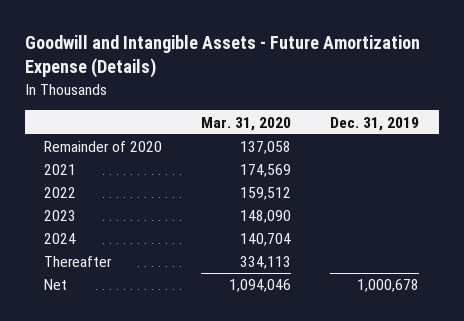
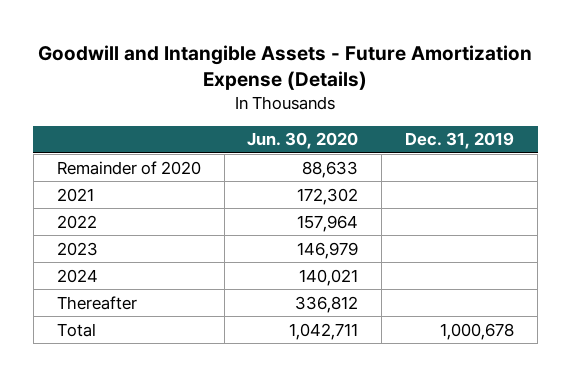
- | Mar. 31, 2020 | Dec. 31, 2019
+ | Jun. 30, 2020 | Dec. 31, 2019
- Net | 1,094,046 | 1,000,678
+ Total | 1,042,711 | 1,000,678

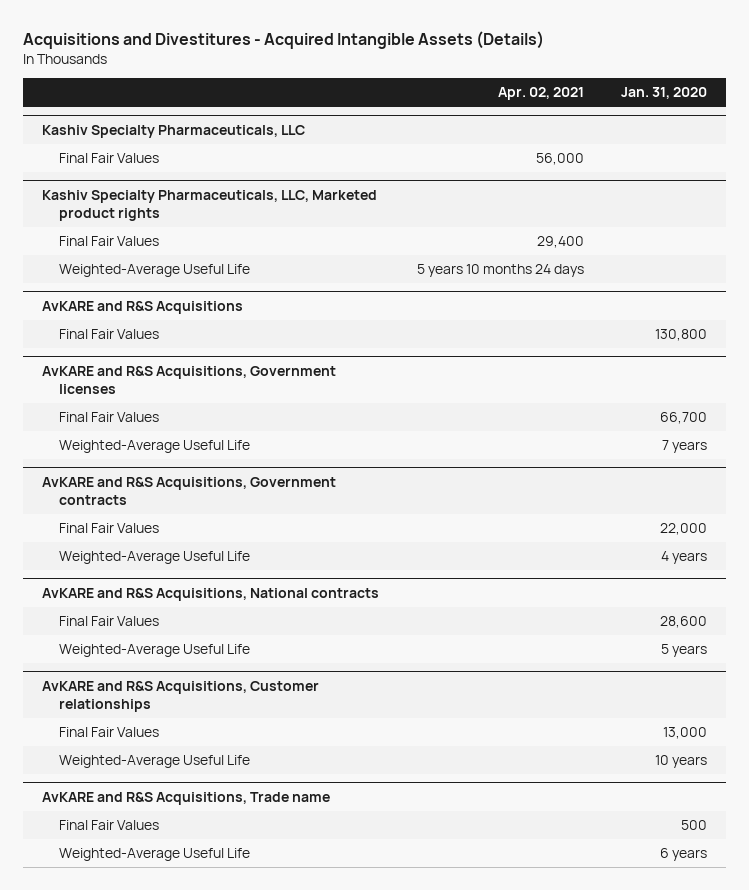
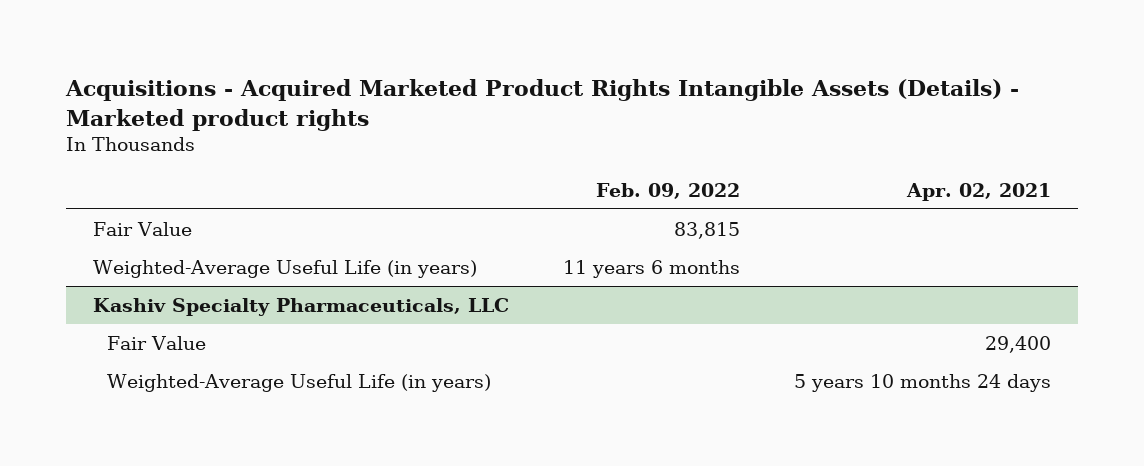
- Acquisitions and Divestitures - Acquired Intangible Assets (Details)
+ Acquisitions - Acquired Marketed Product Rights Intangible Assets (Details) - Marketed product rights
- | Apr. 02, 2021 | Jan. 31, 2020
+ | Feb. 09, 2022 | Apr. 02, 2021
+ Fair Value | 83,815 |
+ Weighted-Average Useful Life (in years) | 11 years 6 months |
@ Kashiv Specialty Pharmaceuticals, LLC
- Final Fair Values | 56,000 |
- Kashiv Specialty Pharmaceuticals, LLC, Marketed product rights
- Final Fair Values | 29,400 |
- Weighted-Average Useful Life | 5 years 10 months 24 days |
- AvKARE and R&S Acquisitions
- Final Fair Values | | 130,800
- AvKARE and R&S Acquisitions, Government licenses
- Final Fair Values | | 66,700
- Weighted-Average Useful Life | | 7 years
- AvKARE and R&S Acquisitions, Government contracts
- Final Fair Values | | 22,000
- Weighted-Average Useful Life | | 4 years
- AvKARE and R&S Acquisitions, National contracts
- Final Fair Values | | 28,600
- Weighted-Average Useful Life | | 5 years
- AvKARE and R&S Acquisitions, Customer relationships
- Final Fair Values | | 13,000
- Weighted-Average Useful Life | | 10 years
- AvKARE and R&S Acquisitions, Trade name
- Final Fair Values | | 500
- Weighted-Average Useful Life | | 6 years
@ Kashiv Specialty Pharmaceuticals, LLC
+ Fair Value | | 29,400
+ Weighted-Average Useful Life (in years) | | 5 years 10 months 24 days

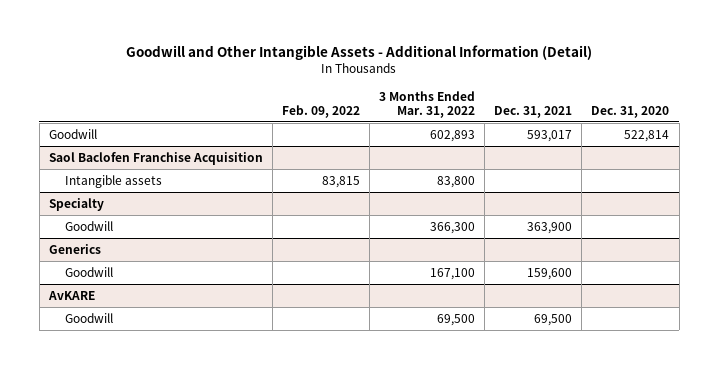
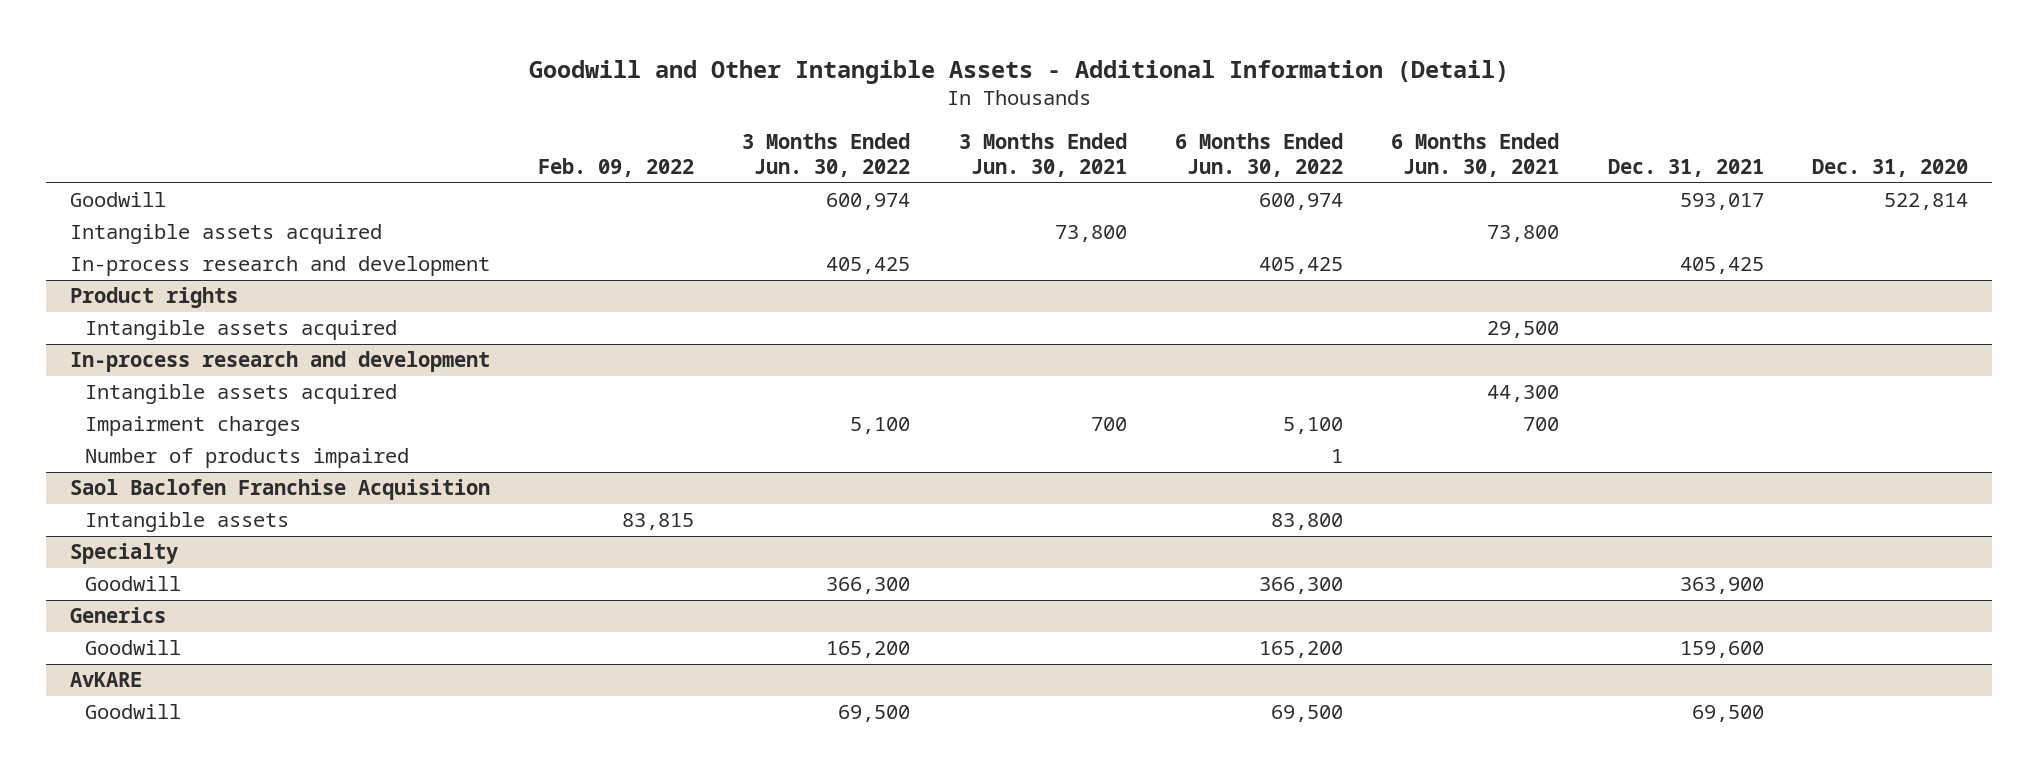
- | Feb. 09, 2022 | 3 Months Ended Mar. 31, 2022 | Dec. 31, 2021 | Dec. 31, 2020
+ | Feb. 09, 2022 | 3 Months Ended Jun. 30, 2022 | 3 Months Ended Jun. 30, 2021 | 6 Months Ended Jun. 30, 2022 | 6 Months Ended Jun. 30, 2021 | Dec. 31, 2021 | Dec. 31, 2020
+ Intangible assets acquired | | | 73,800 | | 73,800 | |
+ In-process research and development | | 405,425 | | 405,425 | | 405,425 |
+ Product rights
+ Intangible assets acquired | | | | | 29,500 | |
+ In-process research and development
+ Intangible assets acquired | | | | | 44,300 | |
+ Impairment charges | | 5,100 | 700 | 5,100 | 700 | |
+ Number of products impaired | | | | 1 | | |

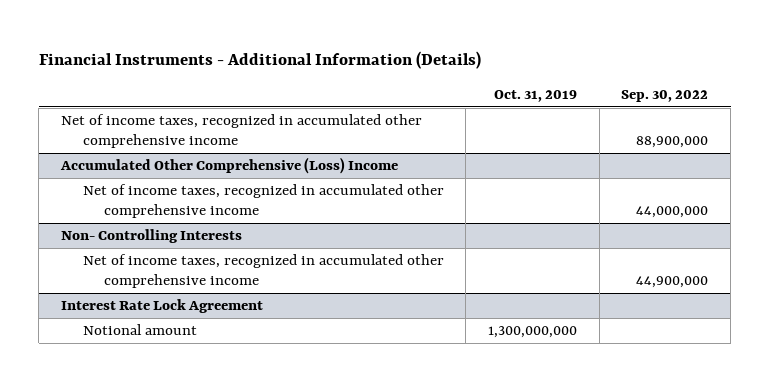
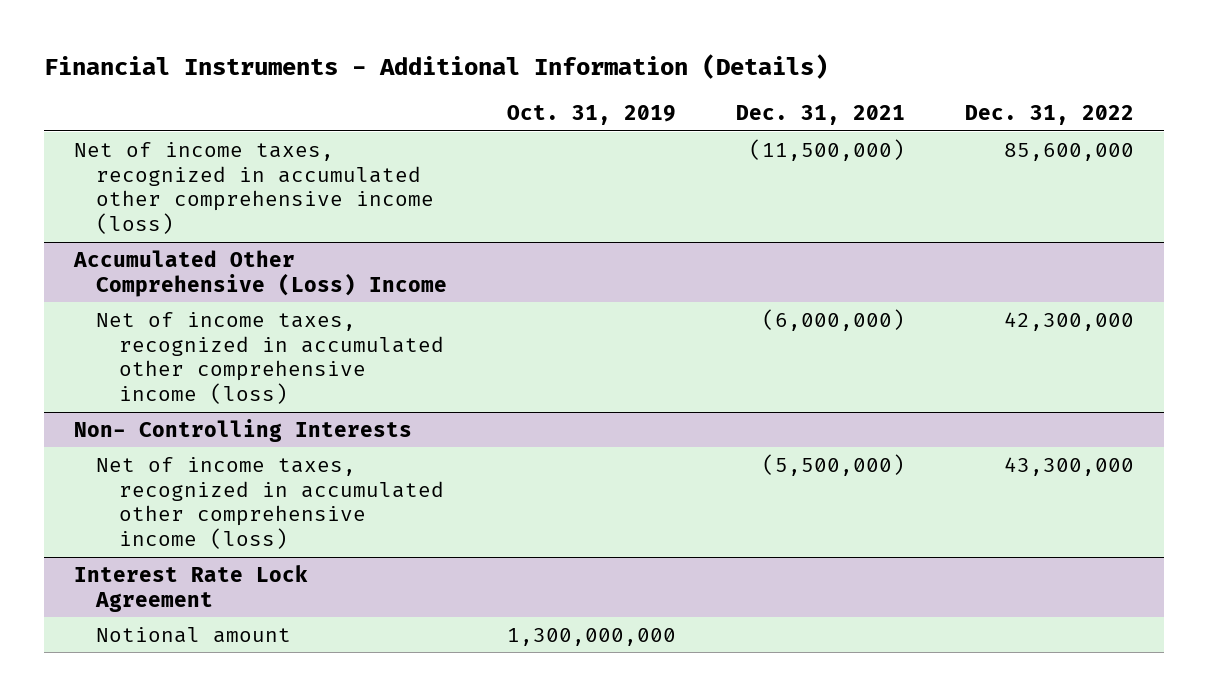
- | Oct. 31, 2019 | Sep. 30, 2022
+ | Oct. 31, 2019 | Dec. 31, 2021 | Dec. 31, 2022
- Net of income taxes, recognized in accumulated other comprehensive income | | 88,900,000
+ Net of income taxes, recognized in accumulated other comprehensive income (loss) | | (11,500,000) | 85,600,000
@ Accumulated Other Comprehensive (Loss) Income
- Net of income taxes, recognized in accumulated other comprehensive income | | 44,000,000
+ Net of income taxes, recognized in accumulated other comprehensive income (loss) | | (6,000,000) | 42,300,000
@ Non- Controlling Interests
- Net of income taxes, recognized in accumulated other comprehensive income | | 44,900,000
+ Net of income taxes, recognized in accumulated other comprehensive income (loss) | | (5,500,000) | 43,300,000

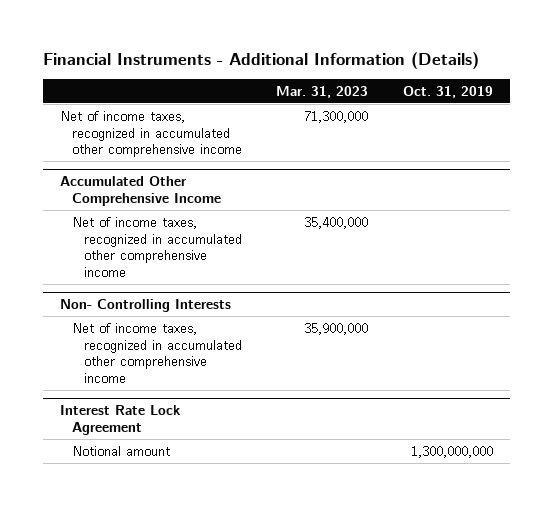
- | Oct. 31, 2019 | Dec. 31, 2021 | Dec. 31, 2022
+ | Mar. 31, 2023 | Oct. 31, 2019
- Net of income taxes, recognized in accumulated other comprehensive income (loss) | | (11,500,000) | 85,600,000
- Accumulated Other Comprehensive (Loss) Income
- Net of income taxes, recognized in accumulated other comprehensive income (loss) | | (6,000,000) | 42,300,000
+ Net of income taxes, recognized in accumulated other comprehensive income | 71,300,000 |
+ Accumulated Other Comprehensive Income
+ Net of income taxes, recognized in accumulated other comprehensive income | 35,400,000 |
@ Non- Controlling Interests
- Net of income taxes, recognized in accumulated other comprehensive income (loss) | | (5,500,000) | 43,300,000
+ Net of income taxes, recognized in accumulated other comprehensive income | 35,900,000 |

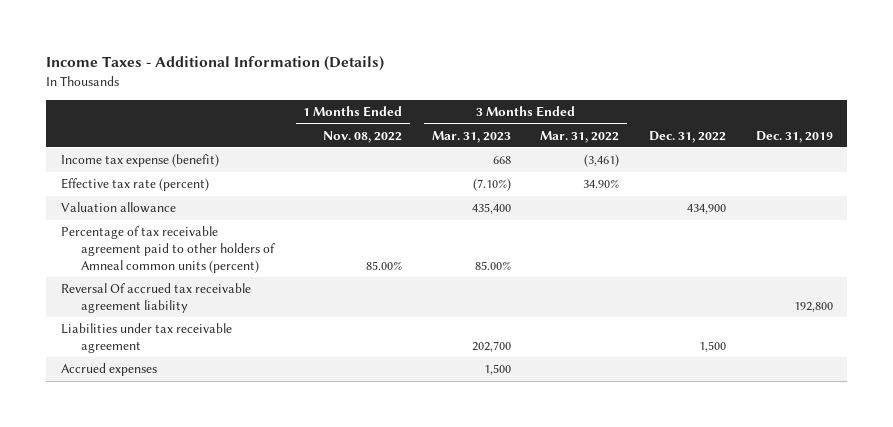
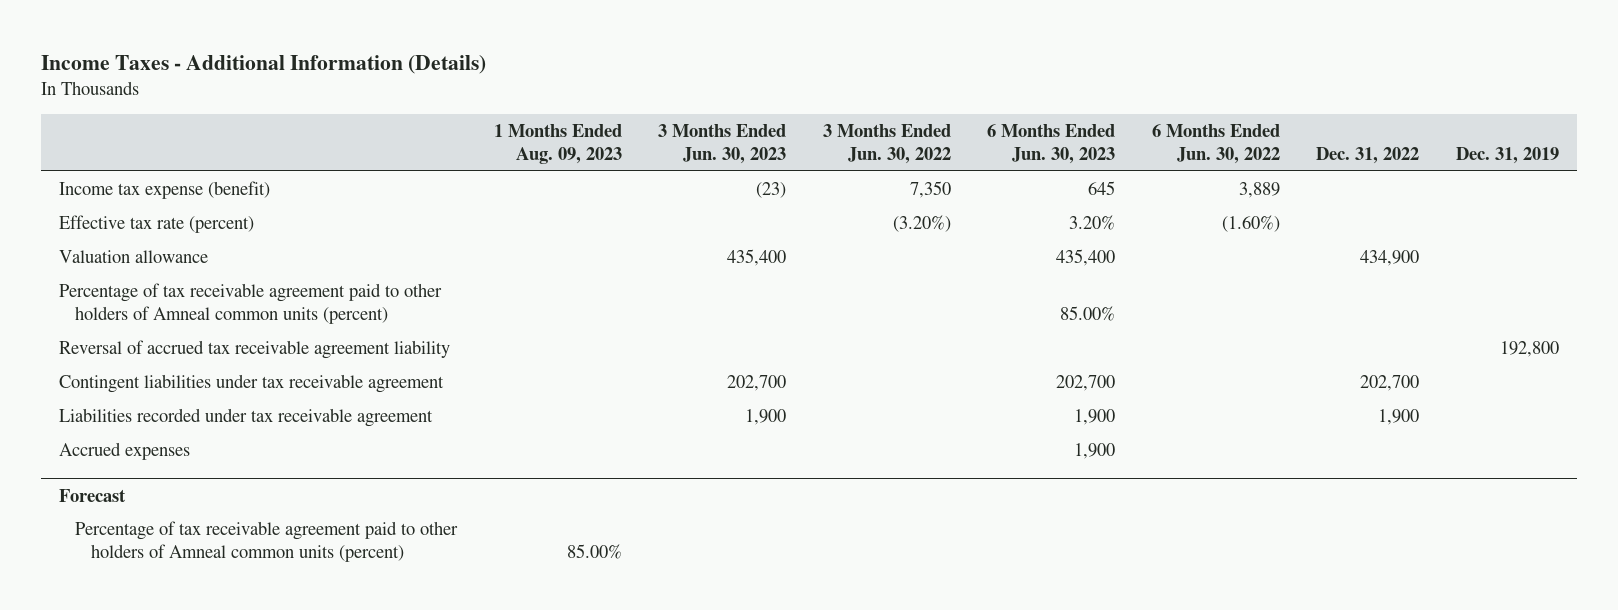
- | 1 Months Ended Nov. 08, 2022 | 3 Months Ended Mar. 31, 2023 | 3 Months Ended Mar. 31, 2022 | Dec. 31, 2022 | Dec. 31, 2019
+ | 1 Months Ended Aug. 09, 2023 | 3 Months Ended Jun. 30, 2023 | 3 Months Ended Jun. 30, 2022 | 6 Months Ended Jun. 30, 2023 | 6 Months Ended Jun. 30, 2022 | Dec. 31, 2022 | Dec. 31, 2019
- Reversal Of accrued tax receivable agreement liability | | | | | 192,800
- Liabilities under tax receivable agreement | | 202,700 | | 1,500 |
+ Reversal of accrued tax receivable agreement liability | | | | | | | 192,800
+ Contingent liabilities under tax receivable agreement | | 202,700 | | 202,700 | | 202,700 |
+ Liabilities recorded under tax receivable agreement | | 1,900 | | 1,900 | | 1,900 |
+ Forecast
+ Percentage of tax receivable agreement paid to other holders of Amneal common units (percent) | 85.00% | | | | | |

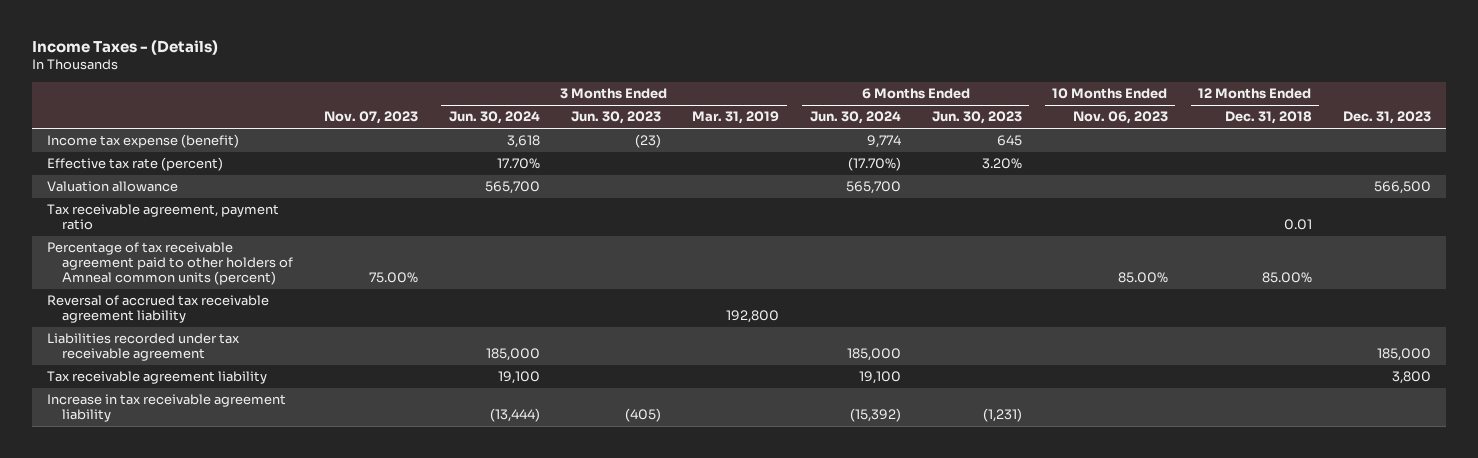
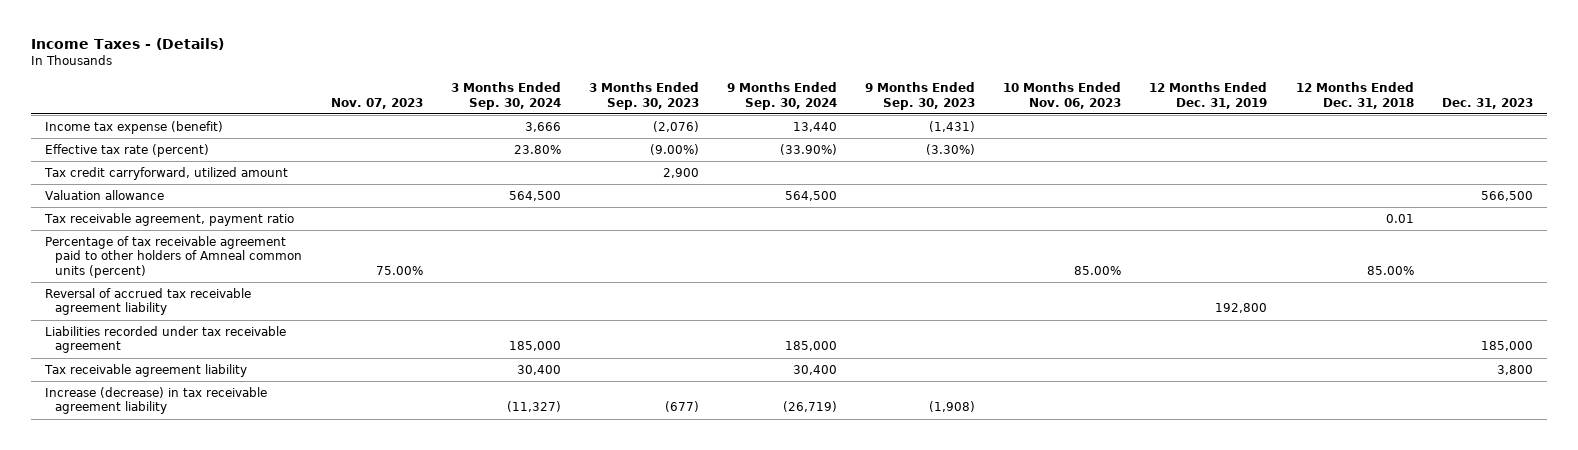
- | Nov. 07, 2023 | 3 Months Ended Jun. 30, 2024 | 3 Months Ended Jun. 30, 2023 | 3 Months Ended Mar. 31, 2019 | 6 Months Ended Jun. 30, 2024 | 6 Months Ended Jun. 30, 2023 | 10 Months Ended Nov. 06, 2023 | 12 Months Ended Dec. 31, 2018 | Dec. 31, 2023
+ | Nov. 07, 2023 | 3 Months Ended Sep. 30, 2024 | 3 Months Ended Sep. 30, 2023 | 9 Months Ended Sep. 30, 2024 | 9 Months Ended Sep. 30, 2023 | 10 Months Ended Nov. 06, 2023 | 12 Months Ended Dec. 31, 2019 | 12 Months Ended Dec. 31, 2018 | Dec. 31, 2023
+ Tax credit carryforward, utilized amount | | | 2,900 | | | | | |
- Increase in tax receivable agreement liability | | (13,444) | (405) | | (15,392) | (1,231) | | |
+ Increase (decrease) in tax receivable agreement liability | | (11,327) | (677) | (26,719) | (1,908) | | | |

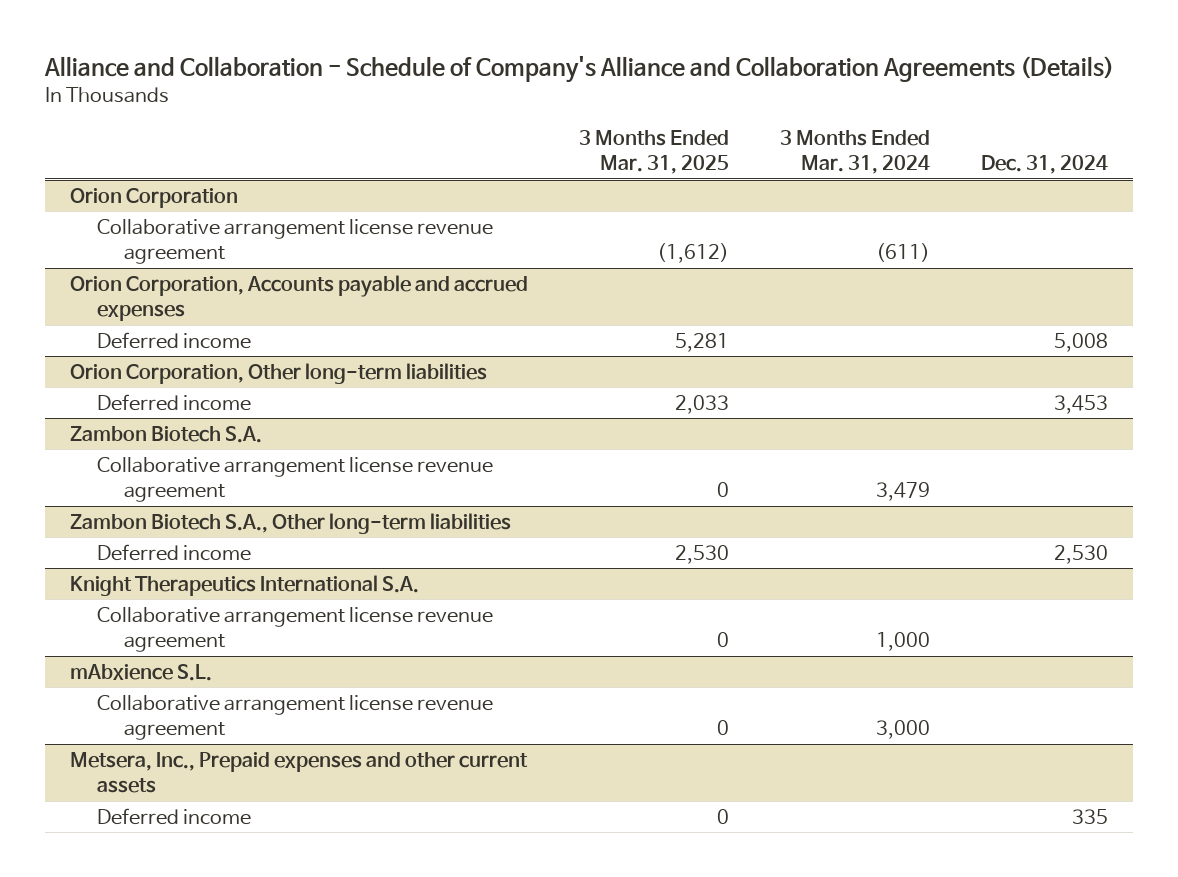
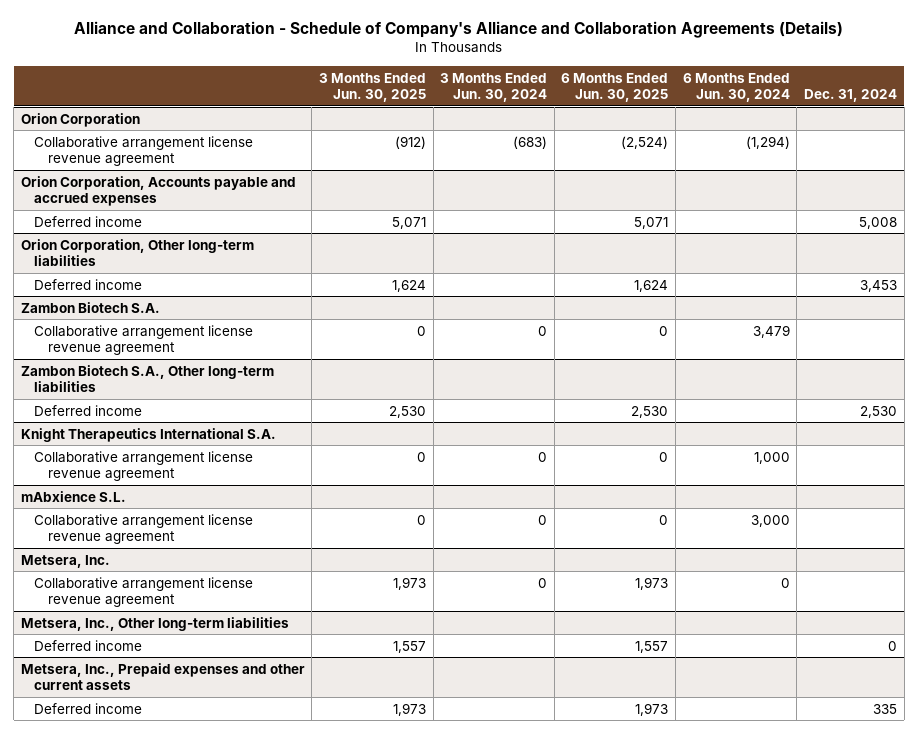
- | 3 Months Ended Mar. 31, 2025 | 3 Months Ended Mar. 31, 2024 | Dec. 31, 2024
+ | 3 Months Ended Jun. 30, 2025 | 3 Months Ended Jun. 30, 2024 | 6 Months Ended Jun. 30, 2025 | 6 Months Ended Jun. 30, 2024 | Dec. 31, 2024
+ Metsera, Inc.
+ Collaborative arrangement license revenue agreement | 1,973 | 0 | 1,973 | 0 |
+ Metsera, Inc., Other long-term liabilities
+ Deferred income | 1,557 | | 1,557 | | 0

